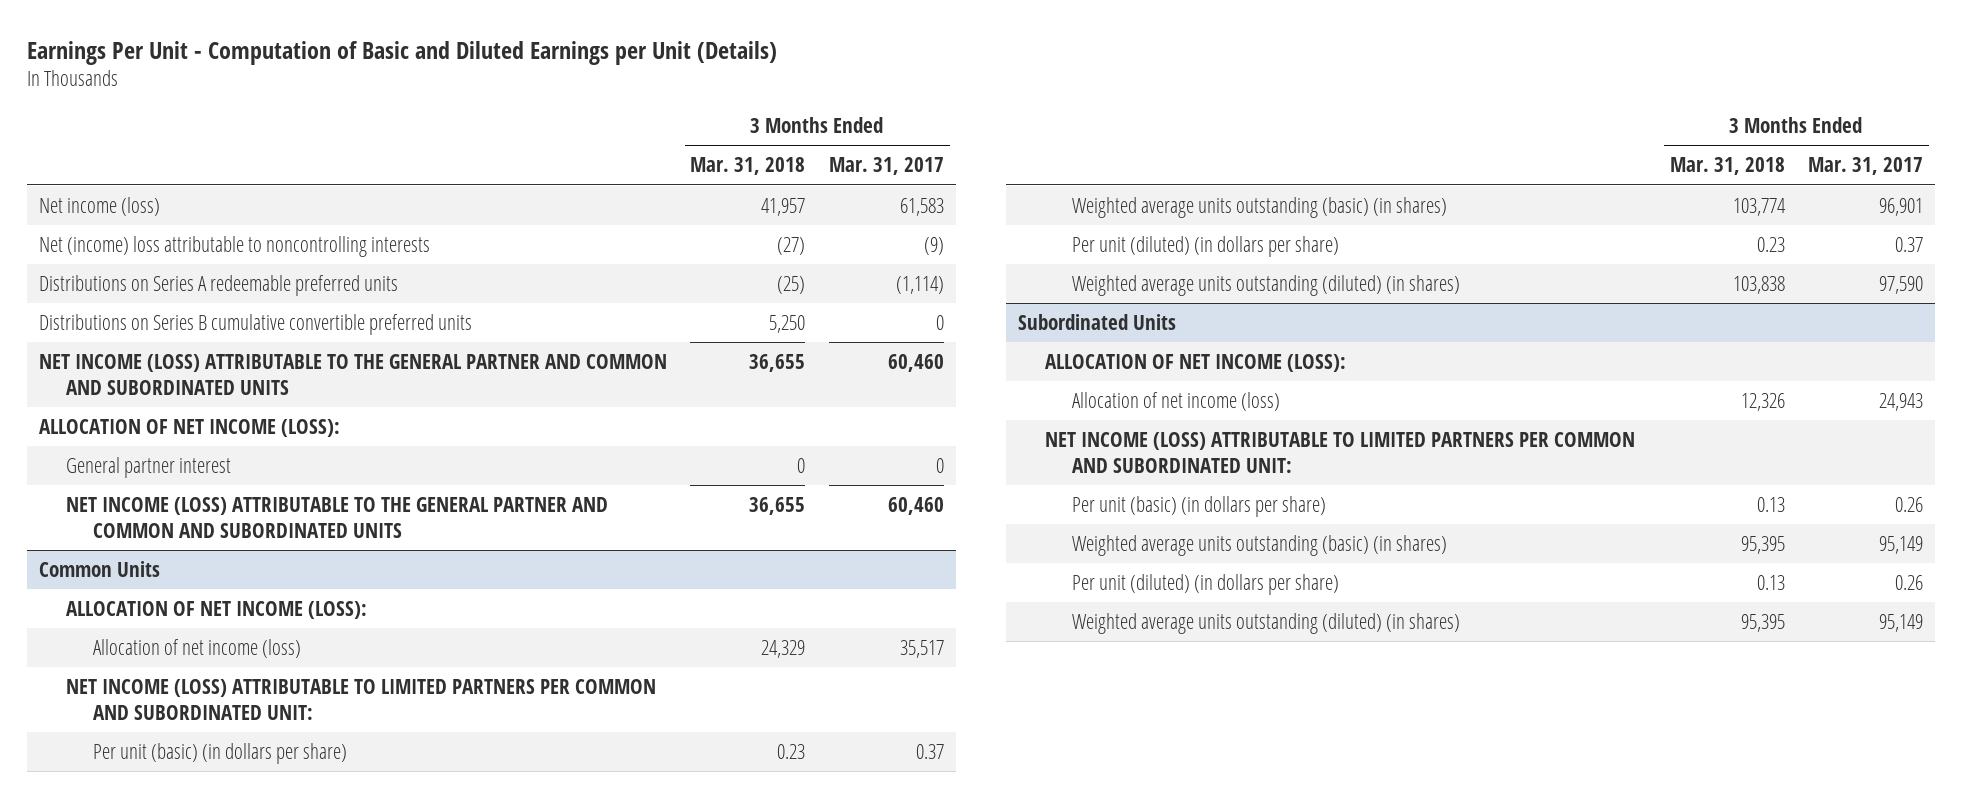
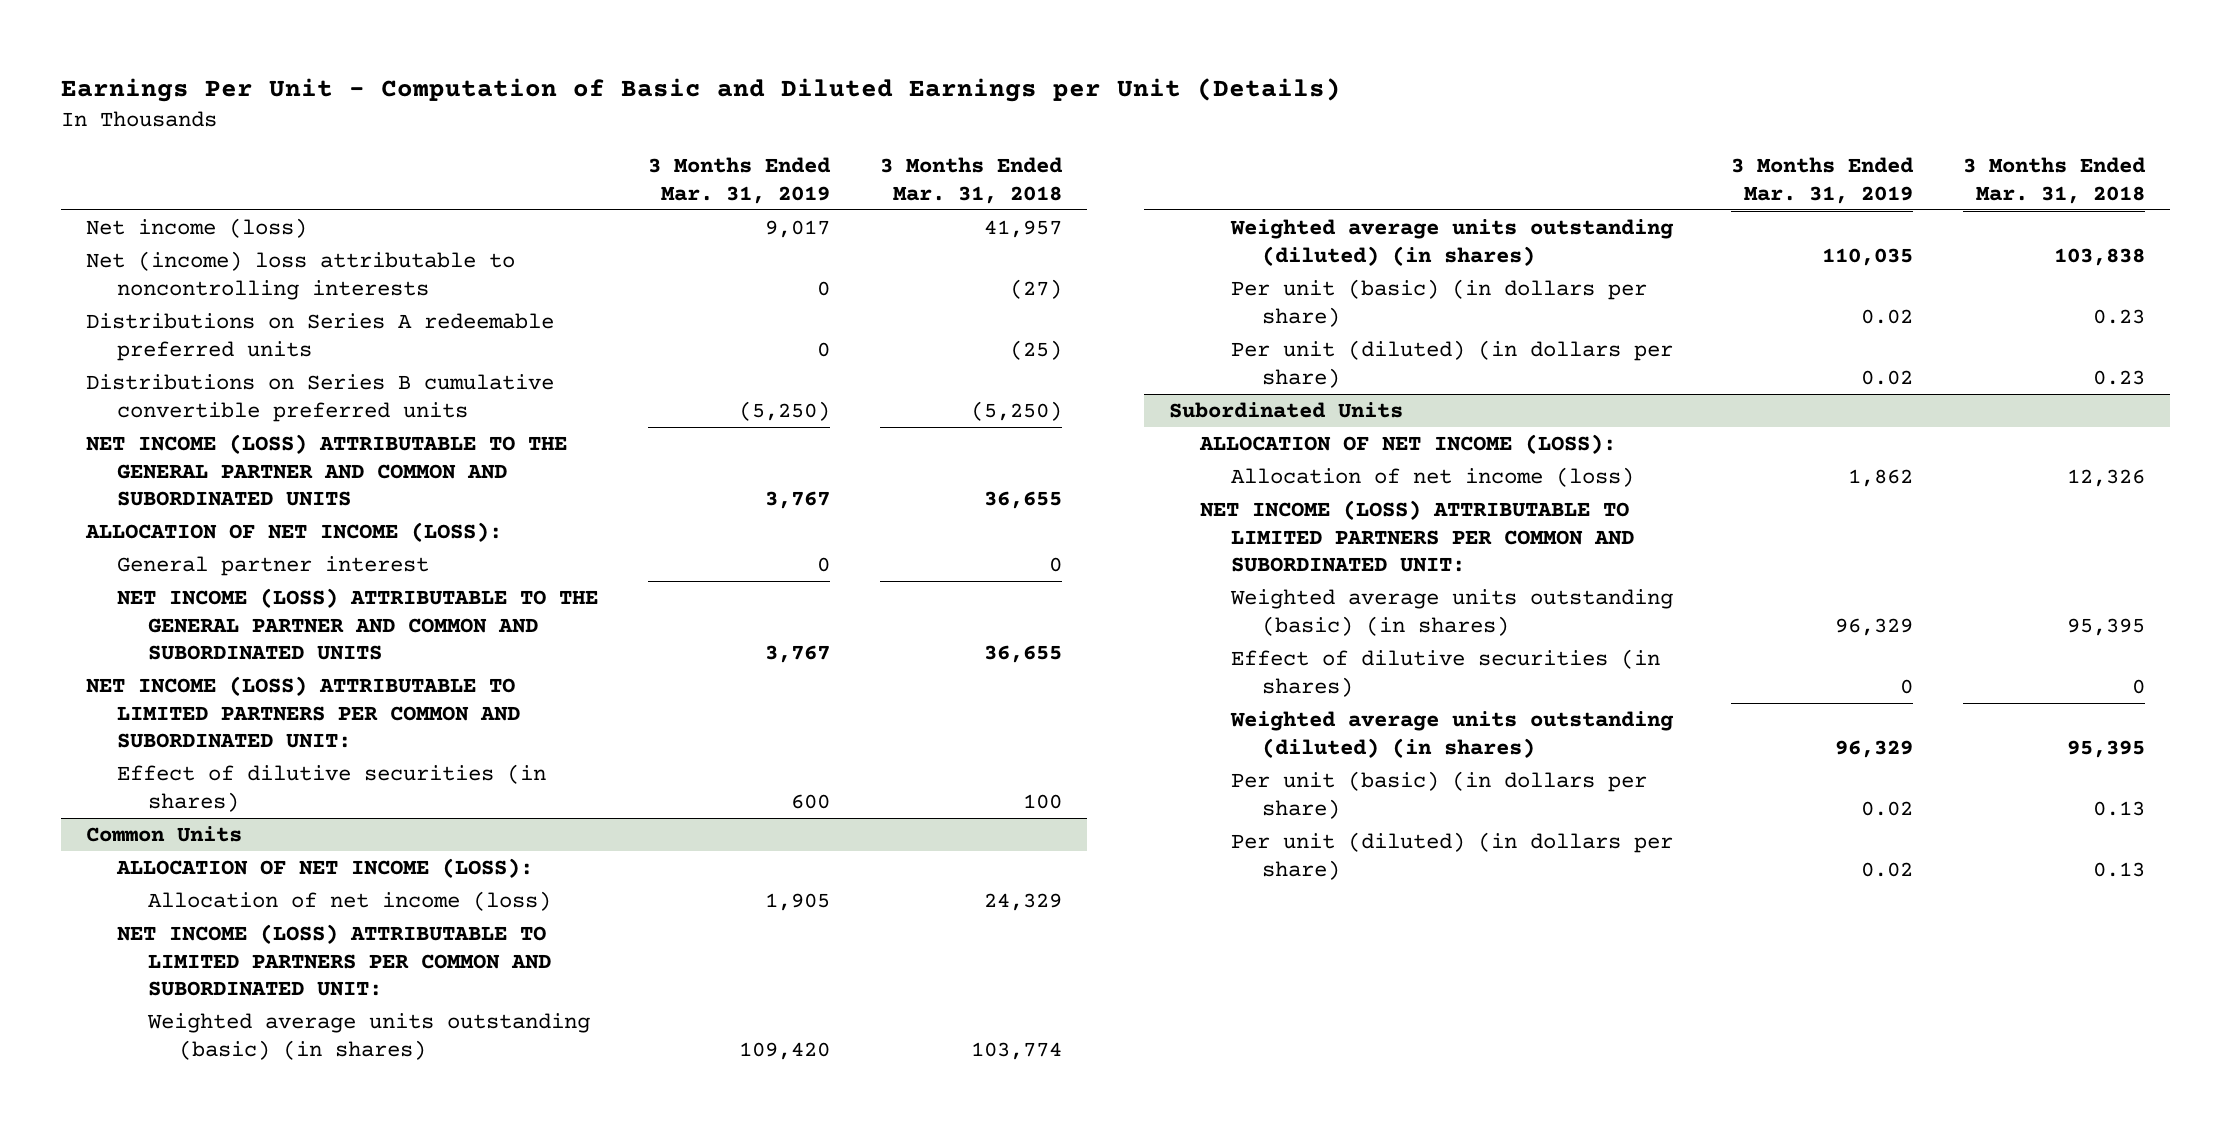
- | 3 Months Ended Mar. 31, 2018 | 3 Months Ended Mar. 31, 2017
+ | 3 Months Ended Mar. 31, 2019 | 3 Months Ended Mar. 31, 2018
- Distributions on Series B cumulative convertible preferred units | 5,250 | 0
+ Distributions on Series B cumulative convertible preferred units | (5,250) | (5,250)
+ NET INCOME (LOSS) ATTRIBUTABLE TO LIMITED PARTNERS PER COMMON AND SUBORDINATED UNIT:
+ Effect of dilutive securities (in shares) | 600 | 100
@ Common Units
moved down: Per unit (basic) (in dollars per share) | 0.02 | 0.23
moved down: Per unit (diluted) (in dollars per share) | 0.02 | 0.23
@ Subordinated Units
+ Effect of dilutive securities (in shares) | 0 | 0
moved down: Per unit (basic) (in dollars per share) | 0.02 | 0.13
moved down: Per unit (diluted) (in dollars per share) | 0.02 | 0.13

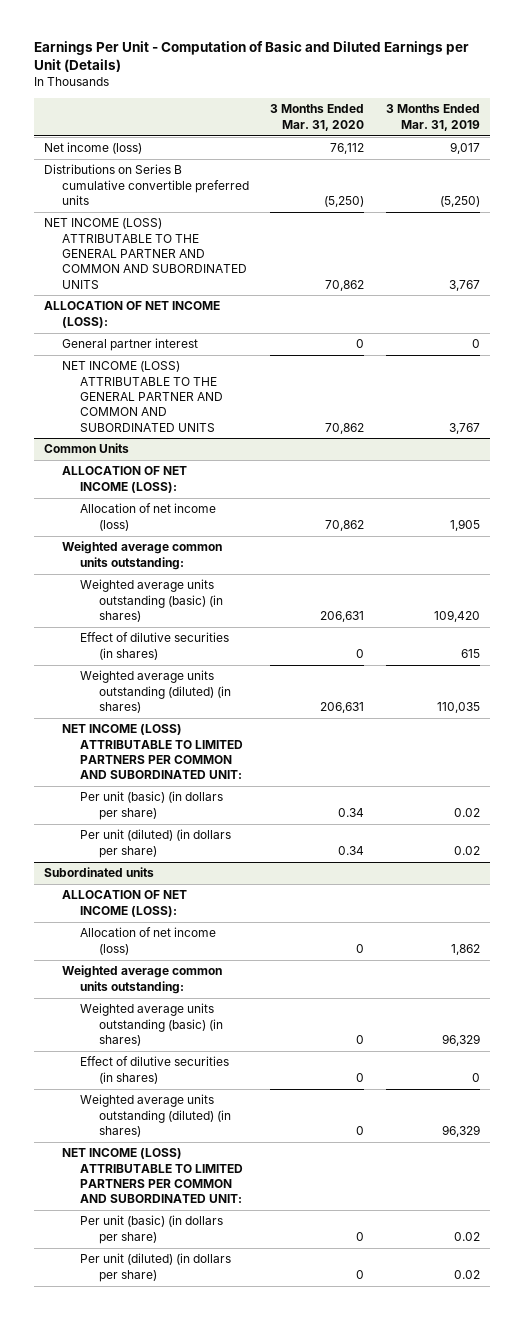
- | 3 Months Ended Mar. 31, 2019 | 3 Months Ended Mar. 31, 2018
+ | 3 Months Ended Mar. 31, 2020 | 3 Months Ended Mar. 31, 2019
- Net (income) loss attributable to noncontrolling interests | 0 | (27)
- Distributions on Series A redeemable preferred units | 0 | (25)
- NET INCOME (LOSS) ATTRIBUTABLE TO LIMITED PARTNERS PER COMMON AND SUBORDINATED UNIT:
- Effect of dilutive securities (in shares) | 600 | 100
@ Common Units
+ Weighted average common units outstanding:
+ Effect of dilutive securities (in shares) | 0 | 615
moved down: NET INCOME (LOSS) ATTRIBUTABLE TO LIMITED PARTNERS PER COMMON AND SUBORDINATED UNIT:
- Subordinated Units
+ Subordinated units
- NET INCOME (LOSS) ATTRIBUTABLE TO LIMITED PARTNERS PER COMMON AND SUBORDINATED UNIT:
+ Weighted average common units outstanding:
+ NET INCOME (LOSS) ATTRIBUTABLE TO LIMITED PARTNERS PER COMMON AND SUBORDINATED UNIT:

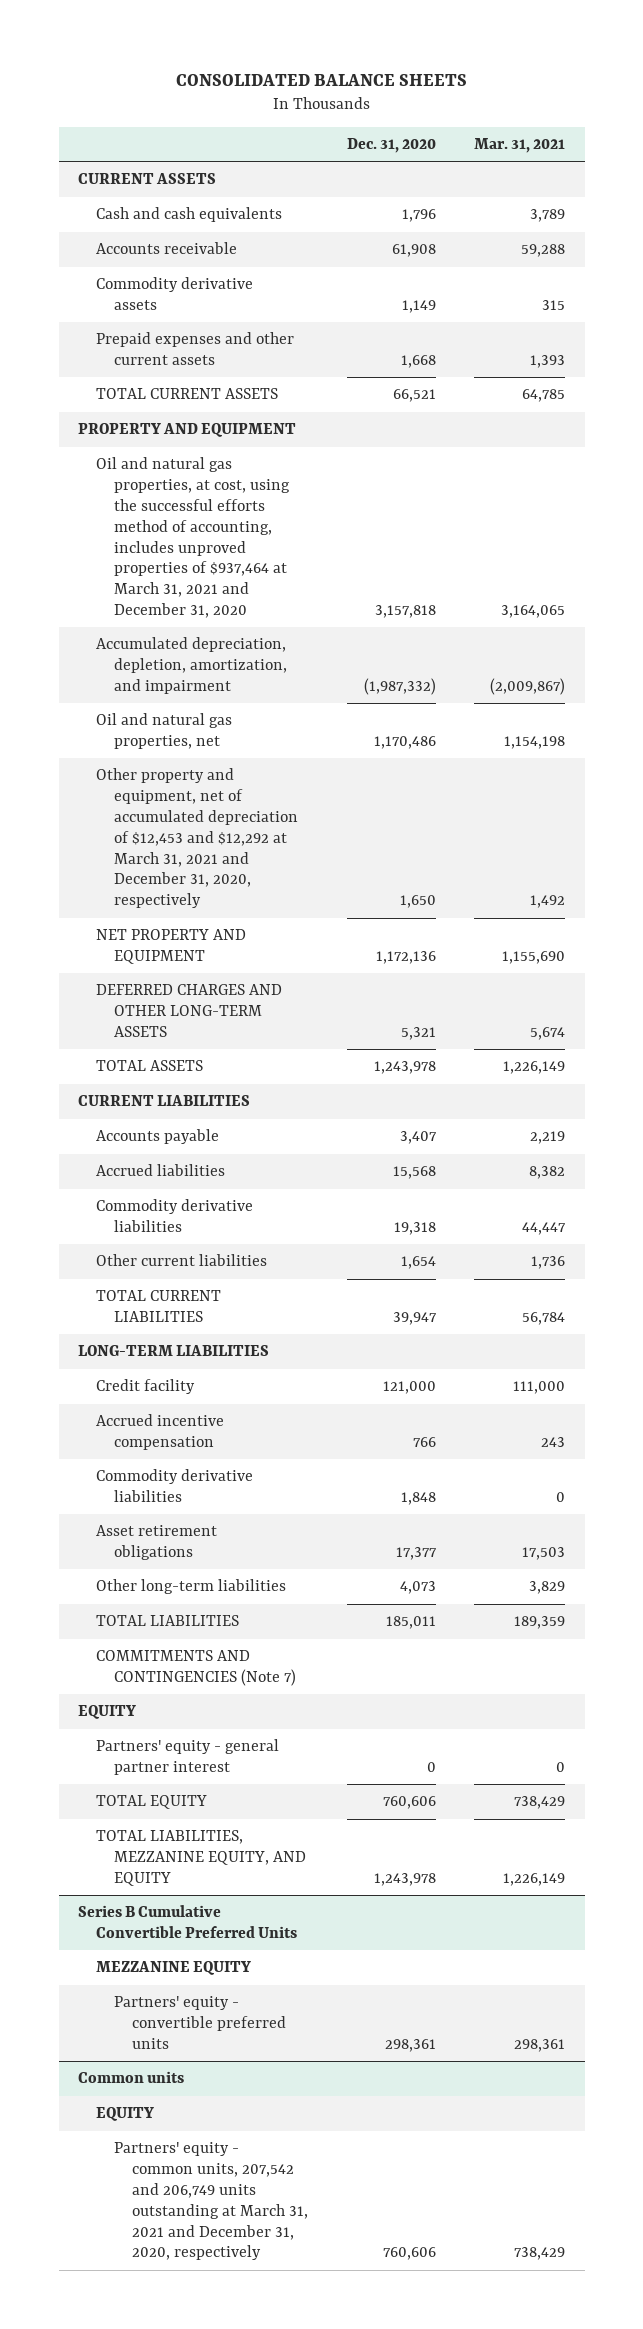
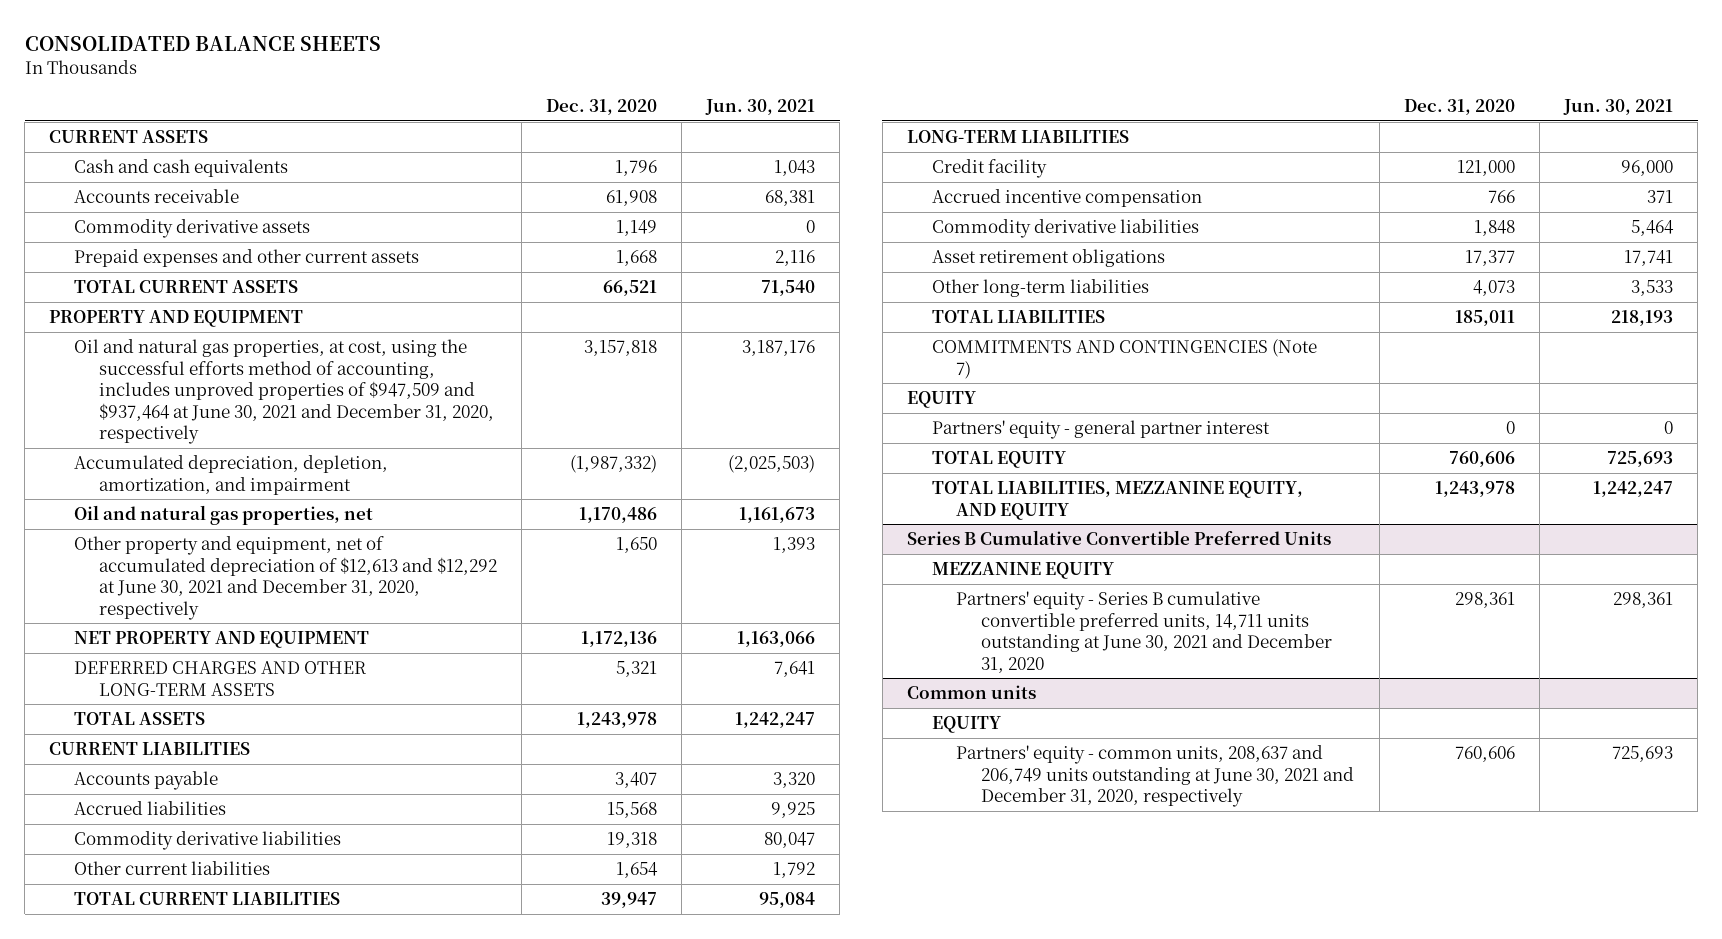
- | Dec. 31, 2020 | Mar. 31, 2021
+ | Dec. 31, 2020 | Jun. 30, 2021
- Oil and natural gas properties, at cost, using the successful efforts method of accounting, includes unproved properties of $937,464 at March 31, 2021 and December 31, 2020 | 3,157,818 | 3,164,065
+ Oil and natural gas properties, at cost, using the successful efforts method of accounting, includes unproved properties of $947,509 and $937,464 at June 30, 2021 and December 31, 2020, respectively | 3,157,818 | 3,187,176
- Other property and equipment, net of accumulated depreciation of $12,453 and $12,292 at March 31, 2021 and December 31, 2020, respectively | 1,650 | 1,492
+ Other property and equipment, net of accumulated depreciation of $12,613 and $12,292 at June 30, 2021 and December 31, 2020, respectively | 1,650 | 1,393
@ Series B Cumulative Convertible Preferred Units
- Partners' equity - convertible preferred units | 298,361 | 298,361
+ Partners' equity - Series B cumulative convertible preferred units, 14,711 units outstanding at June 30, 2021 and December 31, 2020 | 298,361 | 298,361
@ Common units
- Partners' equity - common units, 207,542 and 206,749 units outstanding at March 31, 2021 and December 31, 2020, respectively | 760,606 | 738,429
+ Partners' equity - common units, 208,637 and 206,749 units outstanding at June 30, 2021 and December 31, 2020, respectively | 760,606 | 725,693

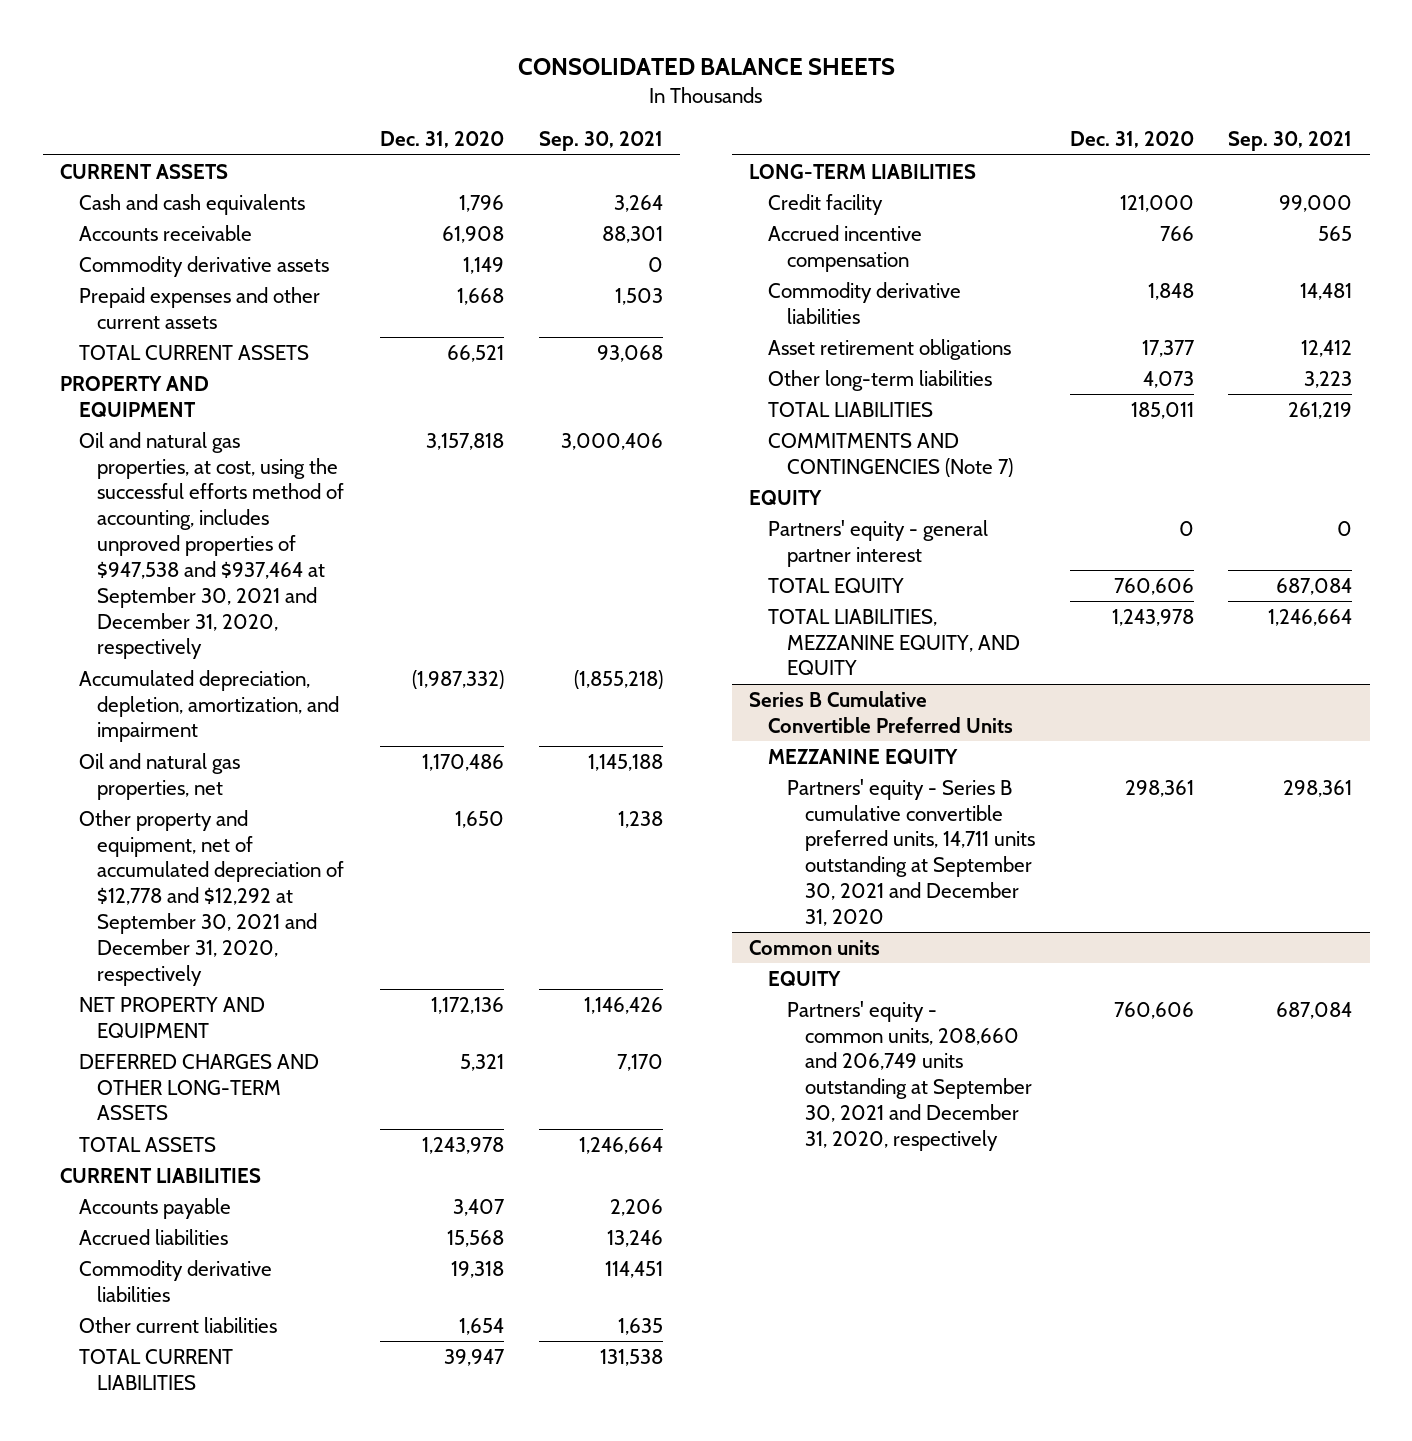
- | Dec. 31, 2020 | Jun. 30, 2021
+ | Dec. 31, 2020 | Sep. 30, 2021
- Oil and natural gas properties, at cost, using the successful efforts method of accounting, includes unproved properties of $947,509 and $937,464 at June 30, 2021 and December 31, 2020, respectively | 3,157,818 | 3,187,176
+ Oil and natural gas properties, at cost, using the successful efforts method of accounting, includes unproved properties of $947,538 and $937,464 at September 30, 2021 and December 31, 2020, respectively | 3,157,818 | 3,000,406
- Other property and equipment, net of accumulated depreciation of $12,613 and $12,292 at June 30, 2021 and December 31, 2020, respectively | 1,650 | 1,393
+ Other property and equipment, net of accumulated depreciation of $12,778 and $12,292 at September 30, 2021 and December 31, 2020, respectively | 1,650 | 1,238
@ Series B Cumulative Convertible Preferred Units
- Partners' equity - Series B cumulative convertible preferred units, 14,711 units outstanding at June 30, 2021 and December 31, 2020 | 298,361 | 298,361
+ Partners' equity - Series B cumulative convertible preferred units, 14,711 units outstanding at September 30, 2021 and December 31, 2020 | 298,361 | 298,361
@ Common units
- Partners' equity - common units, 208,637 and 206,749 units outstanding at June 30, 2021 and December 31, 2020, respectively | 760,606 | 725,693
+ Partners' equity - common units, 208,660 and 206,749 units outstanding at September 30, 2021 and December 31, 2020, respectively | 760,606 | 687,084

